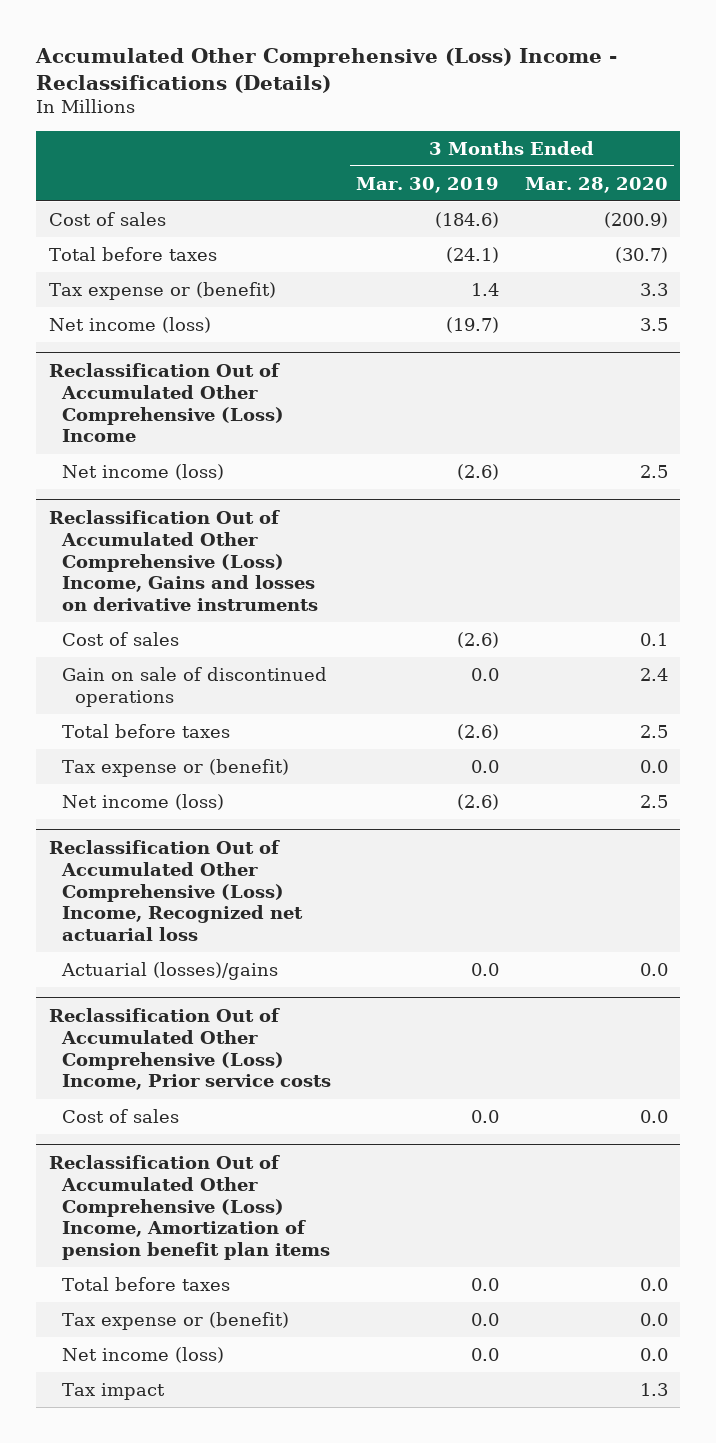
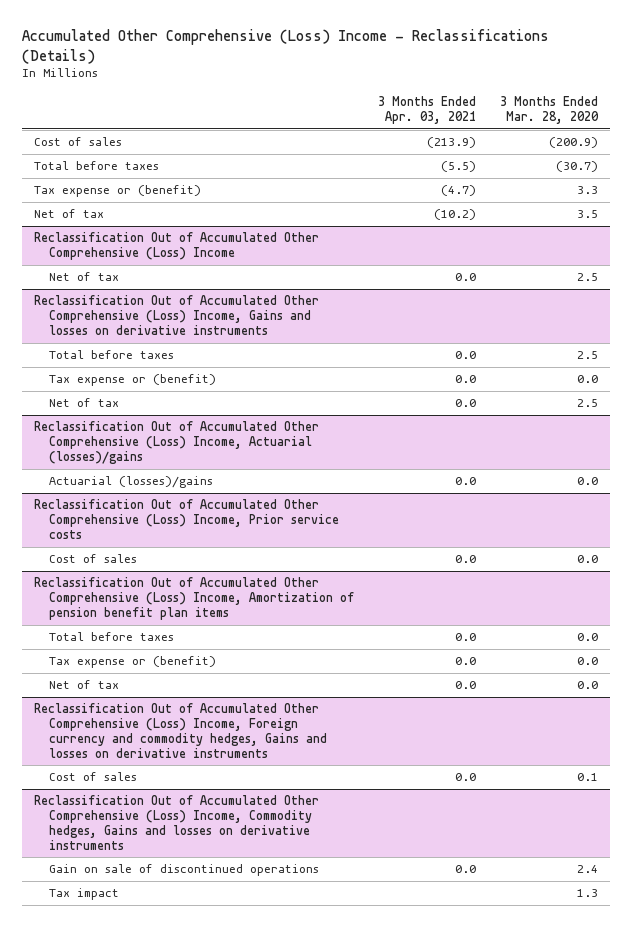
- | 3 Months Ended Mar. 30, 2019 | 3 Months Ended Mar. 28, 2020
+ | 3 Months Ended Apr. 03, 2021 | 3 Months Ended Mar. 28, 2020
- Net income (loss) | (19.7) | 3.5
+ Net of tax | (10.2) | 3.5
@ Reclassification Out of Accumulated Other Comprehensive (Loss) Income
- Net income (loss) | (2.6) | 2.5
+ Net of tax | 0.0 | 2.5
@ Reclassification Out of Accumulated Other Comprehensive (Loss) Income, Gains and losses on derivative instruments
- Cost of sales | (2.6) | 0.1
- Gain on sale of discontinued operations | 0.0 | 2.4
- Net income (loss) | (2.6) | 2.5
- Reclassification Out of Accumulated Other Comprehensive (Loss) Income, Recognized net actuarial loss
@ Reclassification Out of Accumulated Other Comprehensive (Loss) Income, Gains and losses on derivative instruments
+ Net of tax | 0.0 | 2.5
+ Reclassification Out of Accumulated Other Comprehensive (Loss) Income, Actuarial (losses)/gains
@ Reclassification Out of Accumulated Other Comprehensive (Loss) Income, Amortization of pension benefit plan items
- Net income (loss) | 0.0 | 0.0
+ Net of tax | 0.0 | 0.0
+ Reclassification Out of Accumulated Other Comprehensive (Loss) Income, Foreign currency and commodity hedges, Gains and losses on derivative instruments
+ Cost of sales | 0.0 | 0.1
+ Reclassification Out of Accumulated Other Comprehensive (Loss) Income, Commodity hedges, Gains and losses on derivative instruments
+ Gain on sale of discontinued operations | 0.0 | 2.4

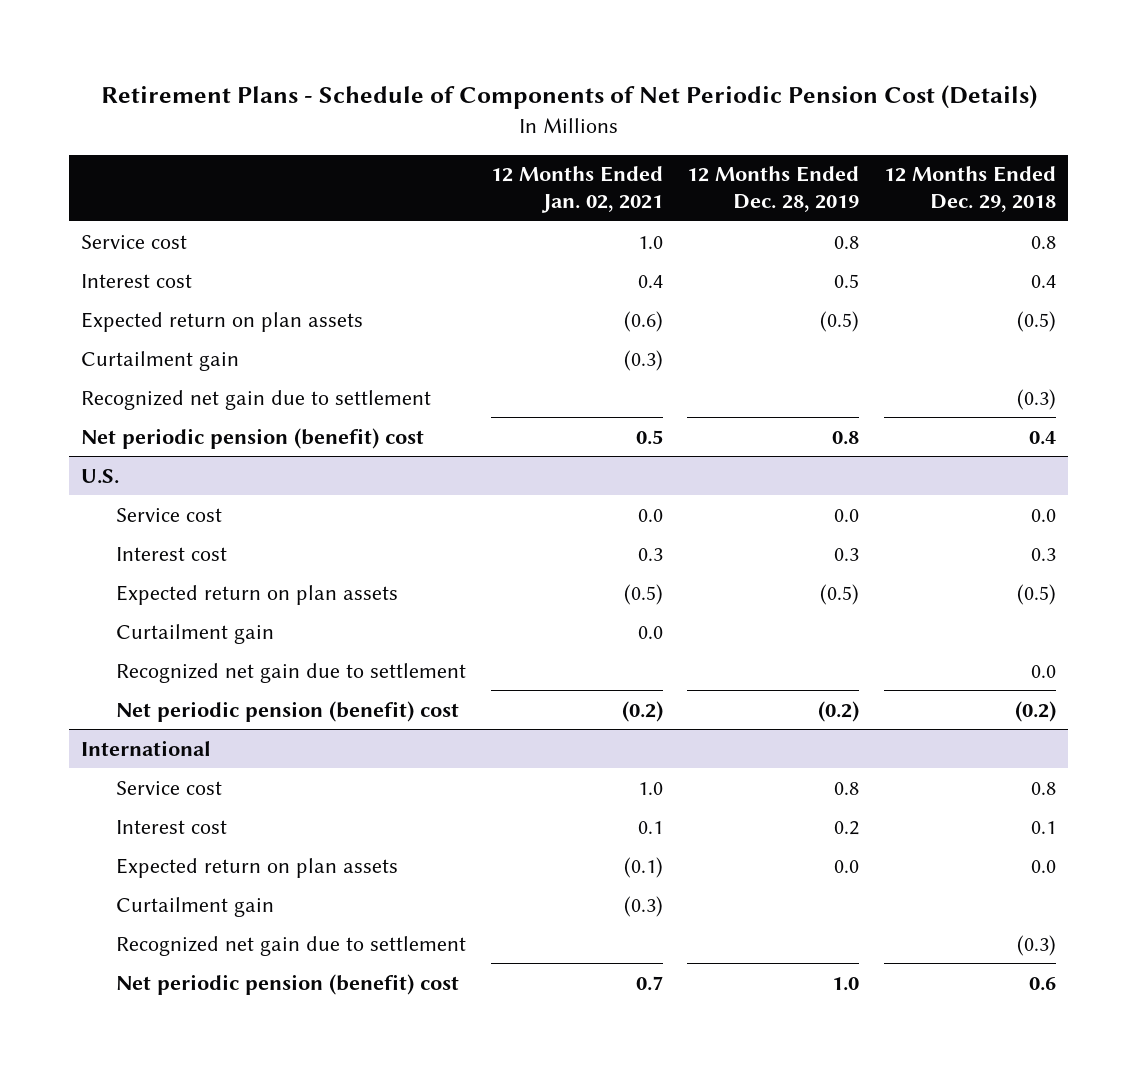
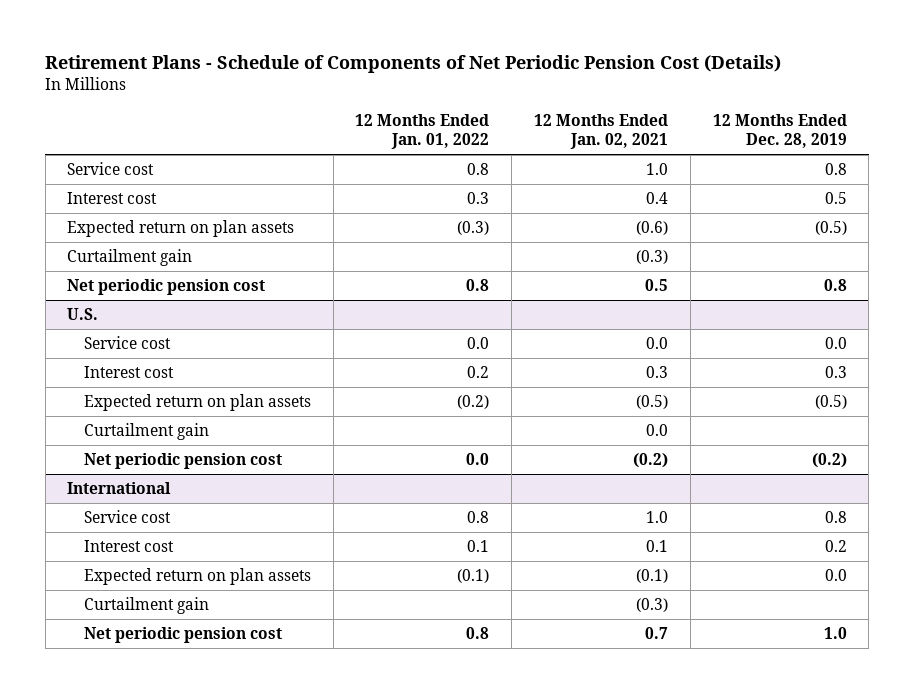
- | 12 Months Ended Jan. 02, 2021 | 12 Months Ended Dec. 28, 2019 | 12 Months Ended Dec. 29, 2018
+ | 12 Months Ended Jan. 01, 2022 | 12 Months Ended Jan. 02, 2021 | 12 Months Ended Dec. 28, 2019
- Recognized net gain due to settlement | | | (0.3)
- Net periodic pension (benefit) cost | 0.5 | 0.8 | 0.4
+ Net periodic pension cost | 0.8 | 0.5 | 0.8
@ U.S.
- Recognized net gain due to settlement | | | 0.0
- Net periodic pension (benefit) cost | (0.2) | (0.2) | (0.2)
+ Net periodic pension cost | 0.0 | (0.2) | (0.2)
@ International
- Recognized net gain due to settlement | | | (0.3)
- Net periodic pension (benefit) cost | 0.7 | 1.0 | 0.6
+ Net periodic pension cost | 0.8 | 0.7 | 1.0

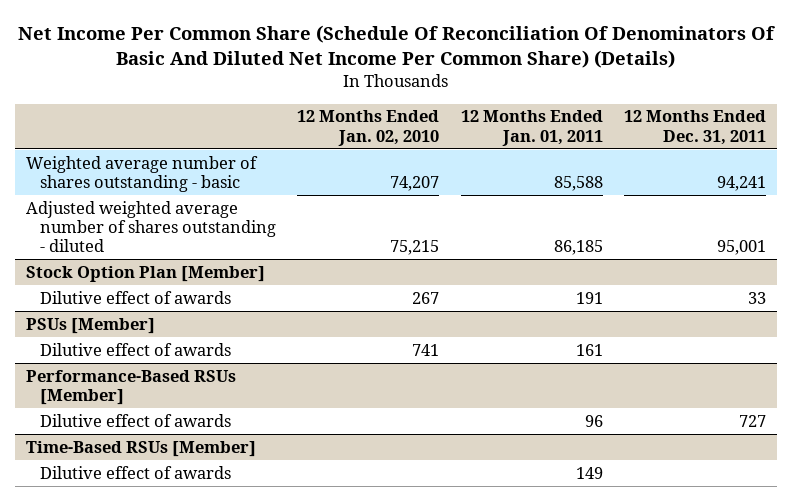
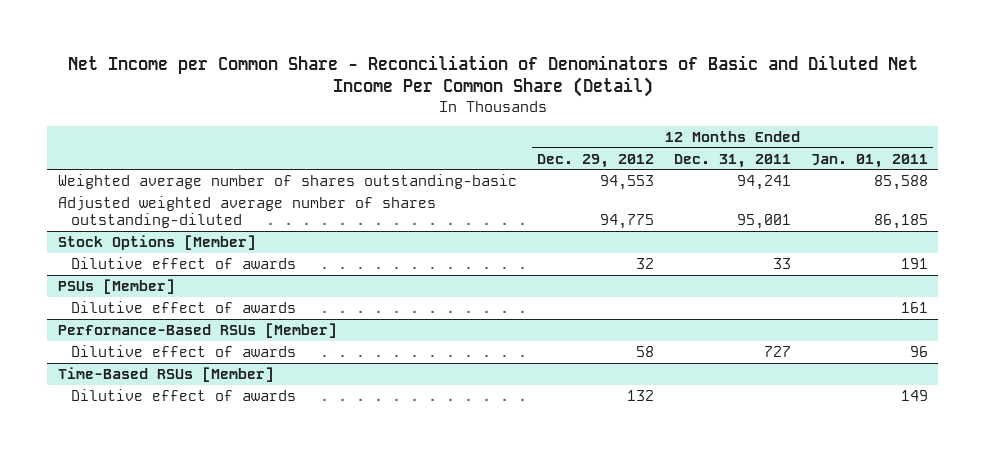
- Net Income Per Common Share (Schedule Of Reconciliation Of Denominators Of Basic And Diluted Net Income Per Common Share) (Details)
+ Net Income per Common Share - Reconciliation of Denominators of Basic and Diluted Net Income Per Common Share (Detail)
- | 12 Months Ended Jan. 02, 2010 | 12 Months Ended Jan. 01, 2011 | 12 Months Ended Dec. 31, 2011
+ | 12 Months Ended Dec. 29, 2012 | 12 Months Ended Dec. 31, 2011 | 12 Months Ended Jan. 01, 2011
- Weighted average number of shares outstanding - basic | 74,207 | 85,588 | 94,241
- Adjusted weighted average number of shares outstanding - diluted | 75,215 | 86,185 | 95,001
- Stock Option Plan [Member]
+ Weighted average number of shares outstanding-basic | 94,553 | 94,241 | 85,588
+ Adjusted weighted average number of shares outstanding-diluted | 94,775 | 95,001 | 86,185
+ Stock Options [Member]

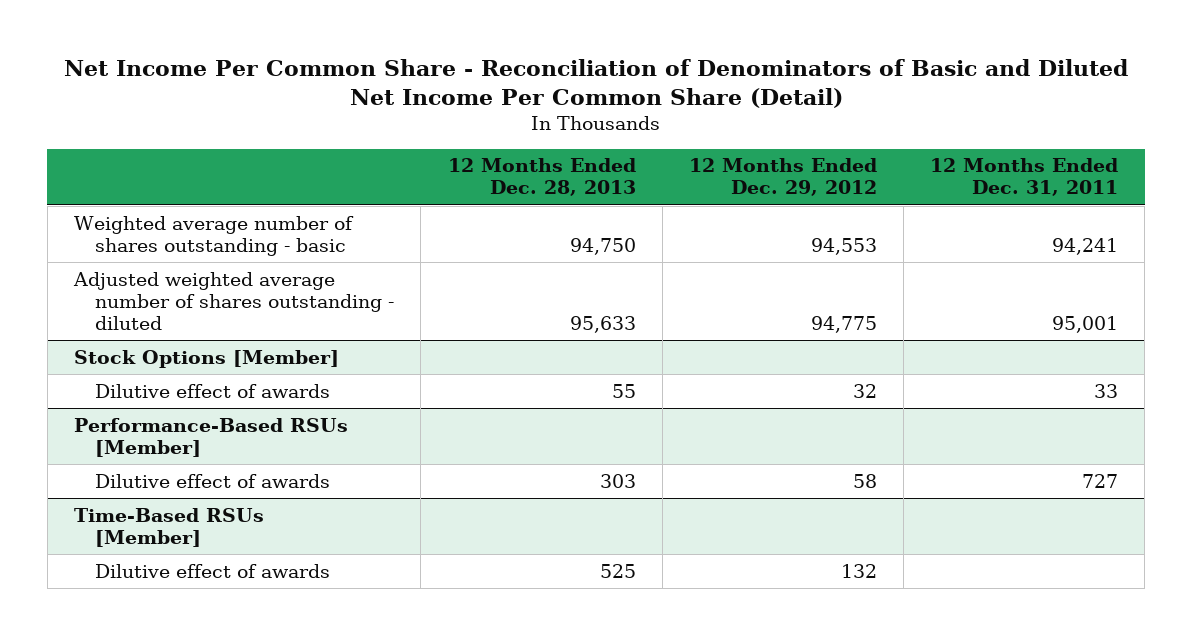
- Net Income per Common Share - Reconciliation of Denominators of Basic and Diluted Net Income Per Common Share (Detail)
+ Net Income Per Common Share - Reconciliation of Denominators of Basic and Diluted Net Income Per Common Share (Detail)
- | 12 Months Ended Dec. 29, 2012 | 12 Months Ended Dec. 31, 2011 | 12 Months Ended Jan. 01, 2011
+ | 12 Months Ended Dec. 28, 2013 | 12 Months Ended Dec. 29, 2012 | 12 Months Ended Dec. 31, 2011
- Weighted average number of shares outstanding-basic | 94,553 | 94,241 | 85,588
- Adjusted weighted average number of shares outstanding-diluted | 94,775 | 95,001 | 86,185
+ Weighted average number of shares outstanding - basic | 94,750 | 94,553 | 94,241
+ Adjusted weighted average number of shares outstanding - diluted | 95,633 | 94,775 | 95,001
- PSUs [Member]
- Dilutive effect of awards | | | 161

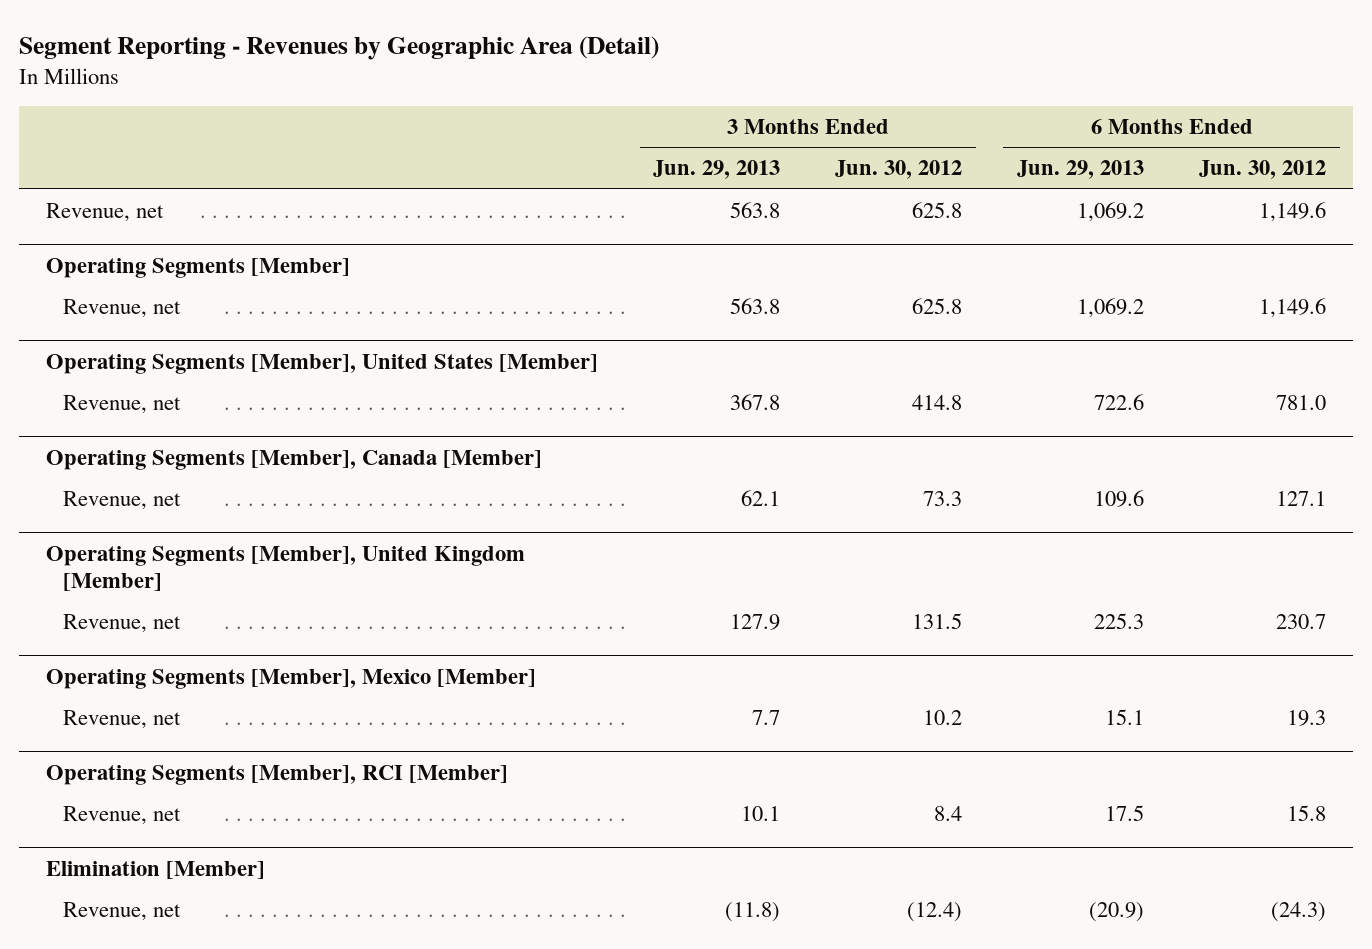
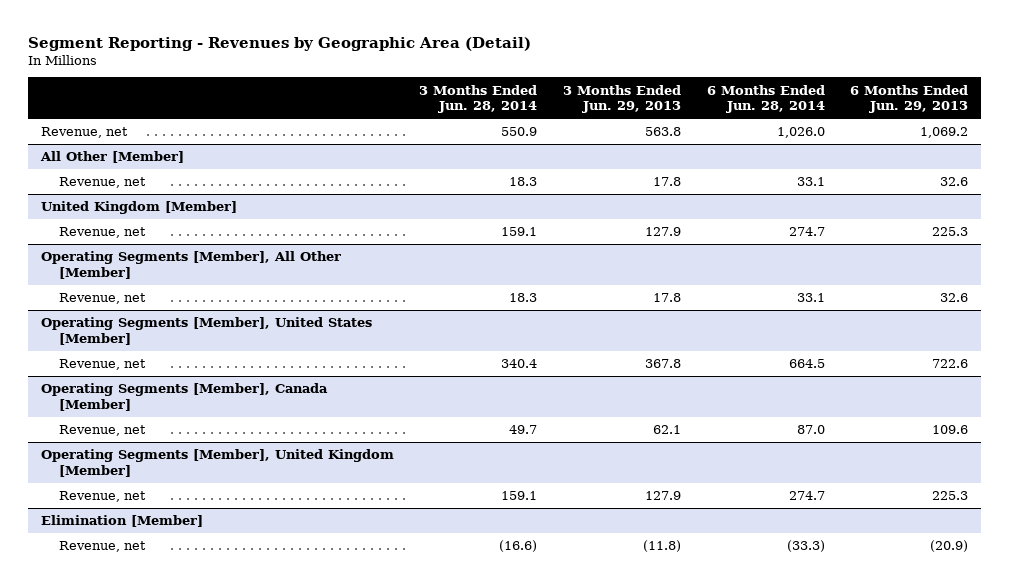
- | 3 Months Ended Jun. 29, 2013 | 3 Months Ended Jun. 30, 2012 | 6 Months Ended Jun. 29, 2013 | 6 Months Ended Jun. 30, 2012
+ | 3 Months Ended Jun. 28, 2014 | 3 Months Ended Jun. 29, 2013 | 6 Months Ended Jun. 28, 2014 | 6 Months Ended Jun. 29, 2013
- Operating Segments [Member]
- Revenue, net | 563.8 | 625.8 | 1,069.2 | 1,149.6
+ All Other [Member]
+ Revenue, net | 18.3 | 17.8 | 33.1 | 32.6
+ United Kingdom [Member]
+ Revenue, net | 159.1 | 127.9 | 274.7 | 225.3
+ Operating Segments [Member], All Other [Member]
+ Revenue, net | 18.3 | 17.8 | 33.1 | 32.6
- Operating Segments [Member], Mexico [Member]
- Revenue, net | 7.7 | 10.2 | 15.1 | 19.3
- Operating Segments [Member], RCI [Member]
- Revenue, net | 10.1 | 8.4 | 17.5 | 15.8

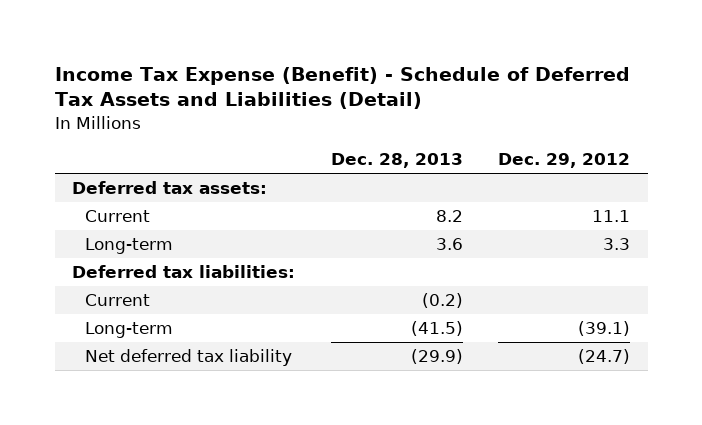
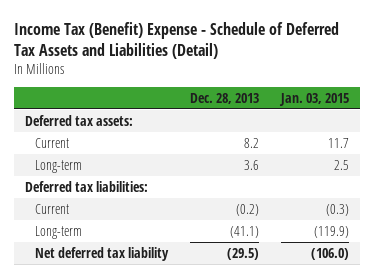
- Income Tax Expense (Benefit) - Schedule of Deferred Tax Assets and Liabilities (Detail)
+ Income Tax (Benefit) Expense - Schedule of Deferred Tax Assets and Liabilities (Detail)
- | Dec. 28, 2013 | Dec. 29, 2012
+ | Dec. 28, 2013 | Jan. 03, 2015
- Long-term | (41.5) | (39.1)
- Net deferred tax liability | (29.9) | (24.7)
+ Long-term | (41.1) | (119.9)
+ Net deferred tax liability | (29.5) | (106.0)

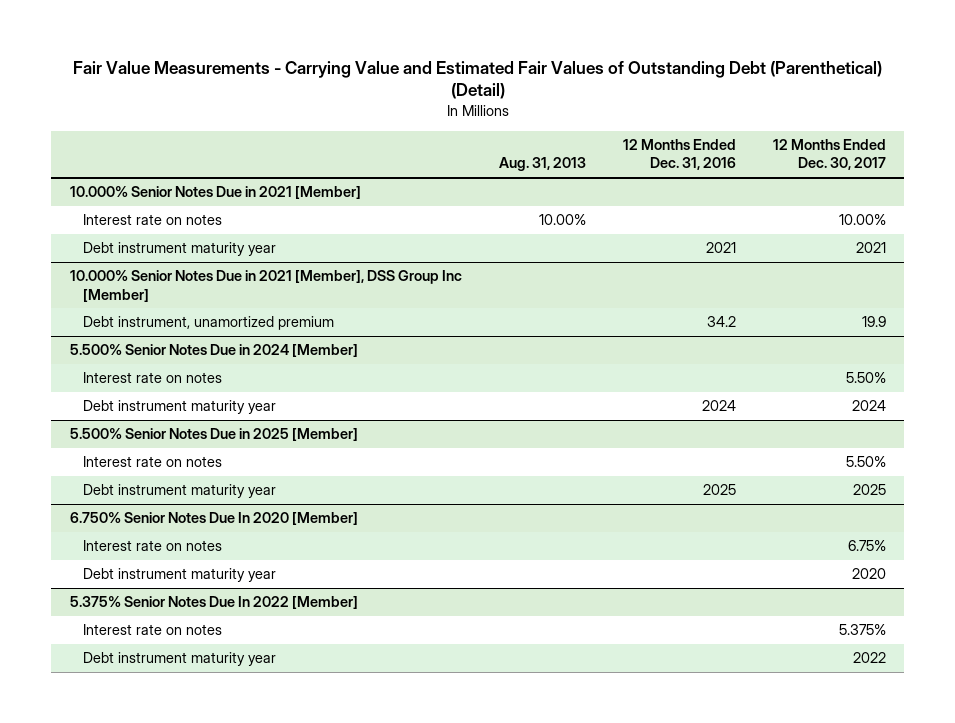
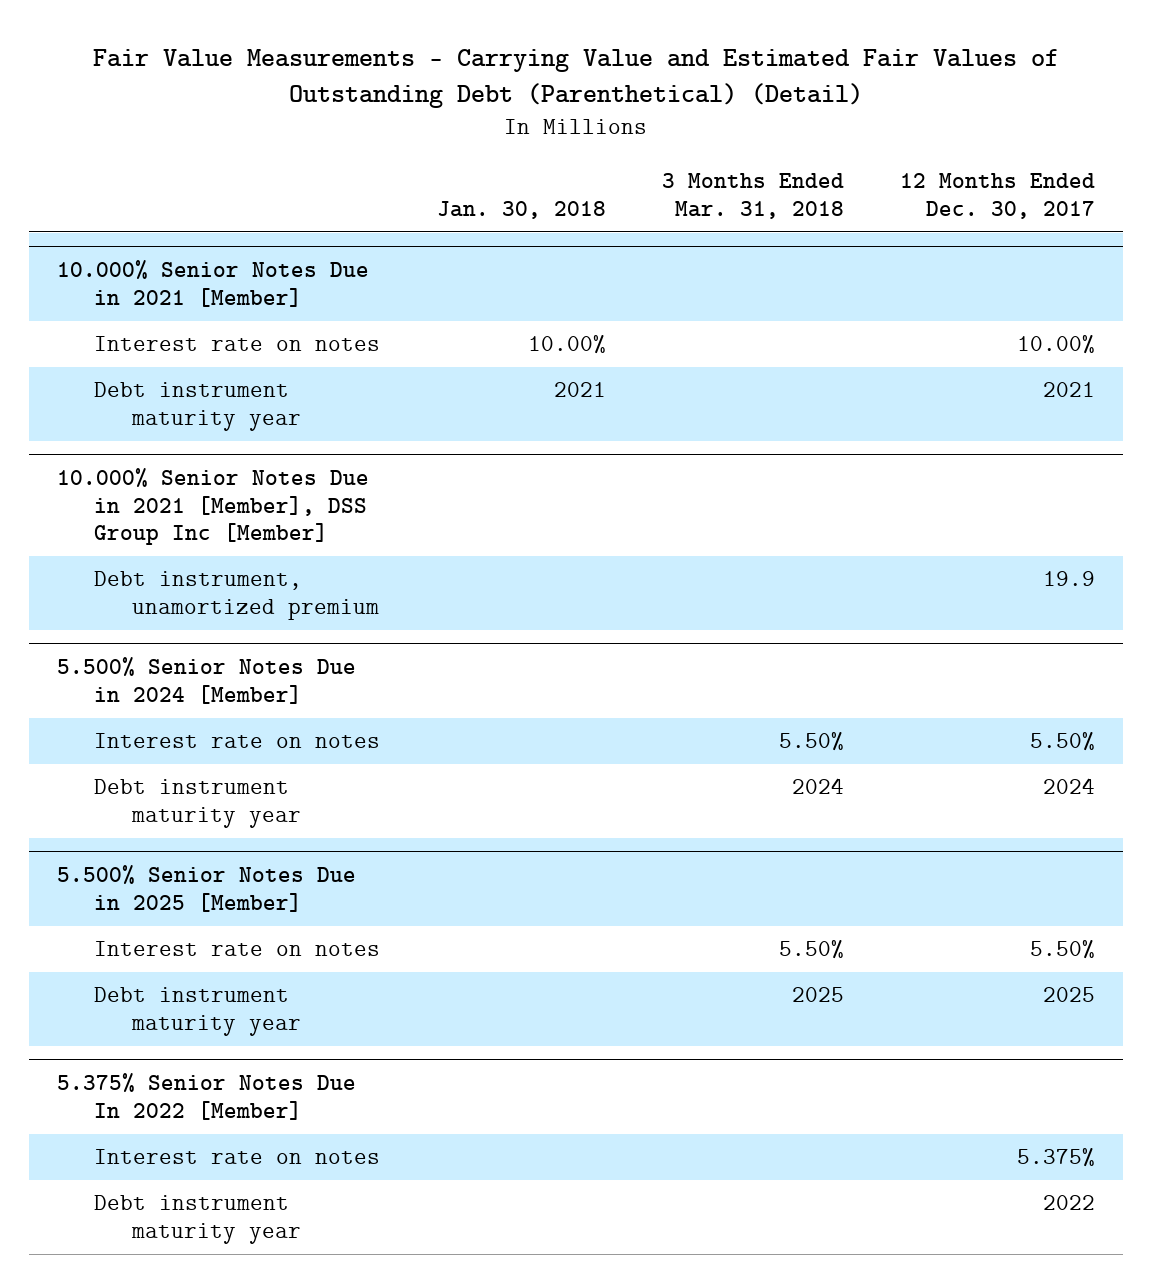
- | Aug. 31, 2013 | 12 Months Ended Dec. 31, 2016 | 12 Months Ended Dec. 30, 2017
+ | Jan. 30, 2018 | 3 Months Ended Mar. 31, 2018 | 12 Months Ended Dec. 30, 2017
- 6.750% Senior Notes Due In 2020 [Member]
- Interest rate on notes | | | 6.75%
- Debt instrument maturity year | | | 2020

